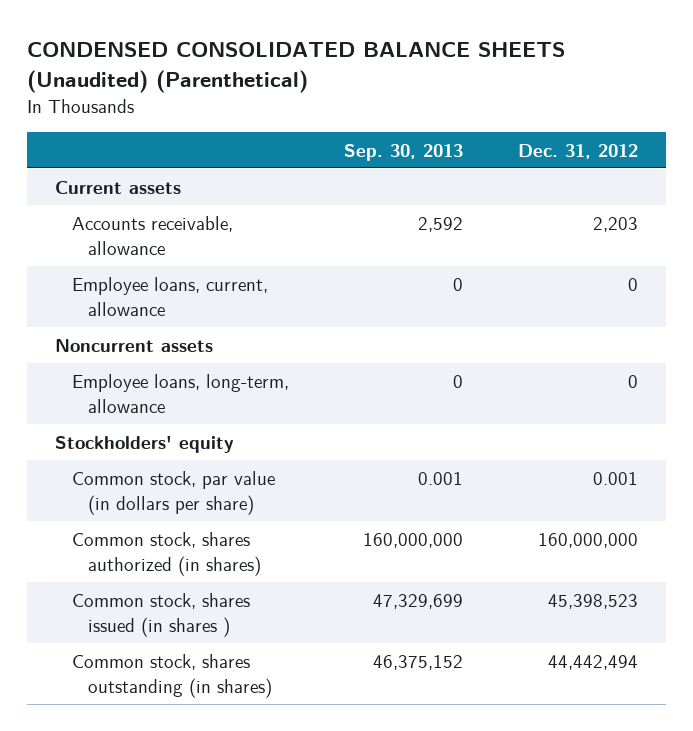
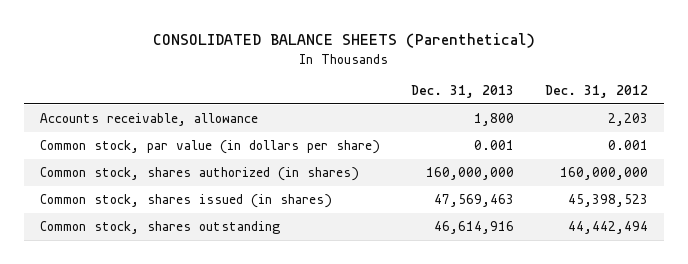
- CONDENSED CONSOLIDATED BALANCE SHEETS (Unaudited) (Parenthetical)
+ CONSOLIDATED BALANCE SHEETS (Parenthetical)
- | Sep. 30, 2013 | Dec. 31, 2012
+ | Dec. 31, 2013 | Dec. 31, 2012
- Current assets
- Employee loans, current, allowance | 0 | 0
- Noncurrent assets
- Employee loans, long-term, allowance | 0 | 0
- Stockholders' equity
- Common stock, shares issued (in shares ) | 47,329,699 | 45,398,523
- Common stock, shares outstanding (in shares) | 46,375,152 | 44,442,494
+ Common stock, shares issued (in shares) | 47,569,463 | 45,398,523
+ Common stock, shares outstanding | 46,614,916 | 44,442,494

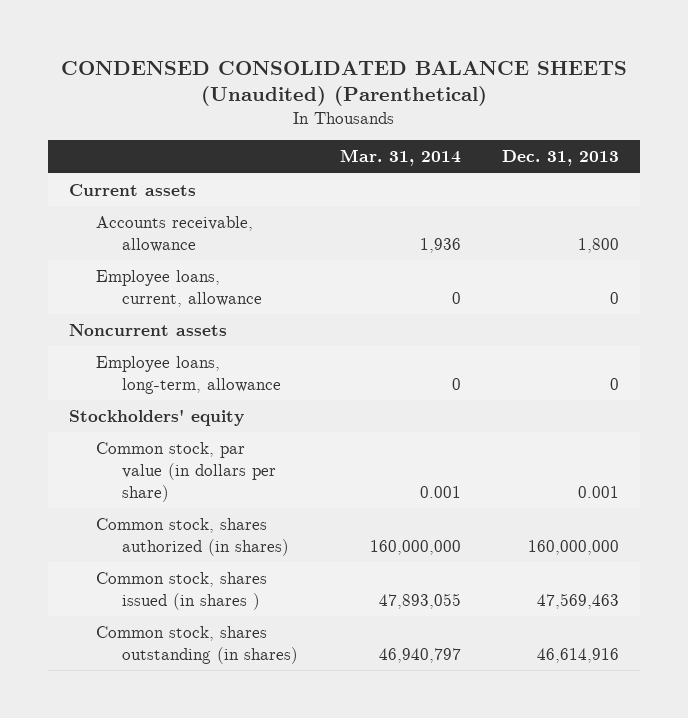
- CONSOLIDATED BALANCE SHEETS (Parenthetical)
+ CONDENSED CONSOLIDATED BALANCE SHEETS (Unaudited) (Parenthetical)
- | Dec. 31, 2013 | Dec. 31, 2012
+ | Mar. 31, 2014 | Dec. 31, 2013
+ Current assets
+ Employee loans, current, allowance | 0 | 0
+ Noncurrent assets
+ Employee loans, long-term, allowance | 0 | 0
+ Stockholders' equity
- Common stock, shares issued (in shares) | 47,569,463 | 45,398,523
- Common stock, shares outstanding | 46,614,916 | 44,442,494
+ Common stock, shares issued (in shares ) | 47,893,055 | 47,569,463
+ Common stock, shares outstanding (in shares) | 46,940,797 | 46,614,916

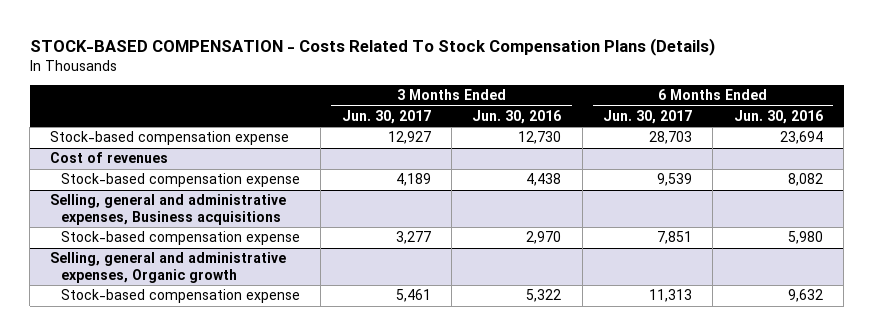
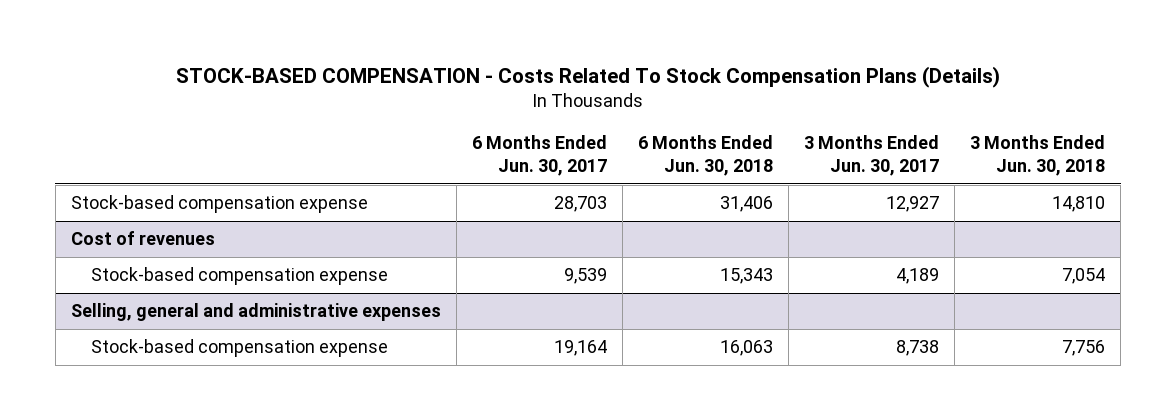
- | 3 Months Ended Jun. 30, 2017 | 3 Months Ended Jun. 30, 2016 | 6 Months Ended Jun. 30, 2017 | 6 Months Ended Jun. 30, 2016
+ | 6 Months Ended Jun. 30, 2017 | 6 Months Ended Jun. 30, 2018 | 3 Months Ended Jun. 30, 2017 | 3 Months Ended Jun. 30, 2018
- Selling, general and administrative expenses, Business acquisitions
- Stock-based compensation expense | 3,277 | 2,970 | 7,851 | 5,980
- Selling, general and administrative expenses, Organic growth
- Stock-based compensation expense | 5,461 | 5,322 | 11,313 | 9,632
+ Selling, general and administrative expenses
+ Stock-based compensation expense | 19,164 | 16,063 | 8,738 | 7,756

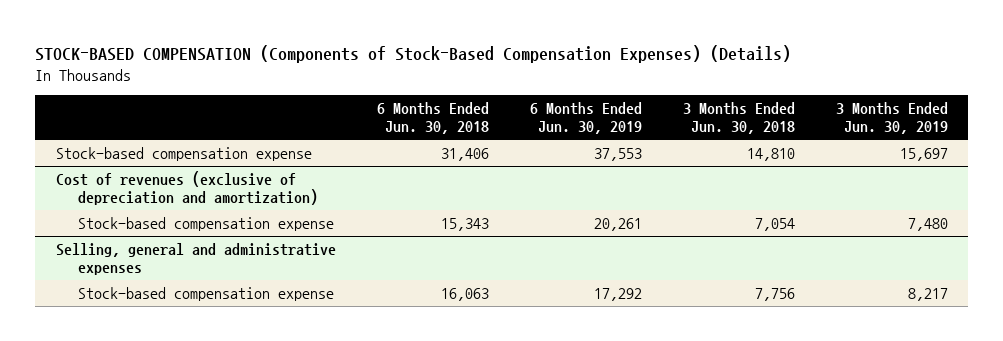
- STOCK-BASED COMPENSATION - Costs Related To Stock Compensation Plans (Details)
+ STOCK-BASED COMPENSATION (Components of Stock-Based Compensation Expenses) (Details)
- | 6 Months Ended Jun. 30, 2017 | 6 Months Ended Jun. 30, 2018 | 3 Months Ended Jun. 30, 2017 | 3 Months Ended Jun. 30, 2018
+ | 6 Months Ended Jun. 30, 2018 | 6 Months Ended Jun. 30, 2019 | 3 Months Ended Jun. 30, 2018 | 3 Months Ended Jun. 30, 2019
- Cost of revenues
+ Cost of revenues (exclusive of depreciation and amortization)

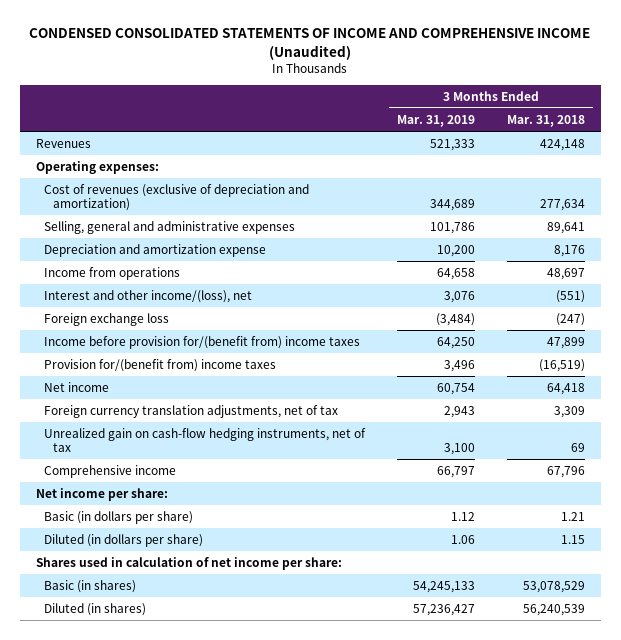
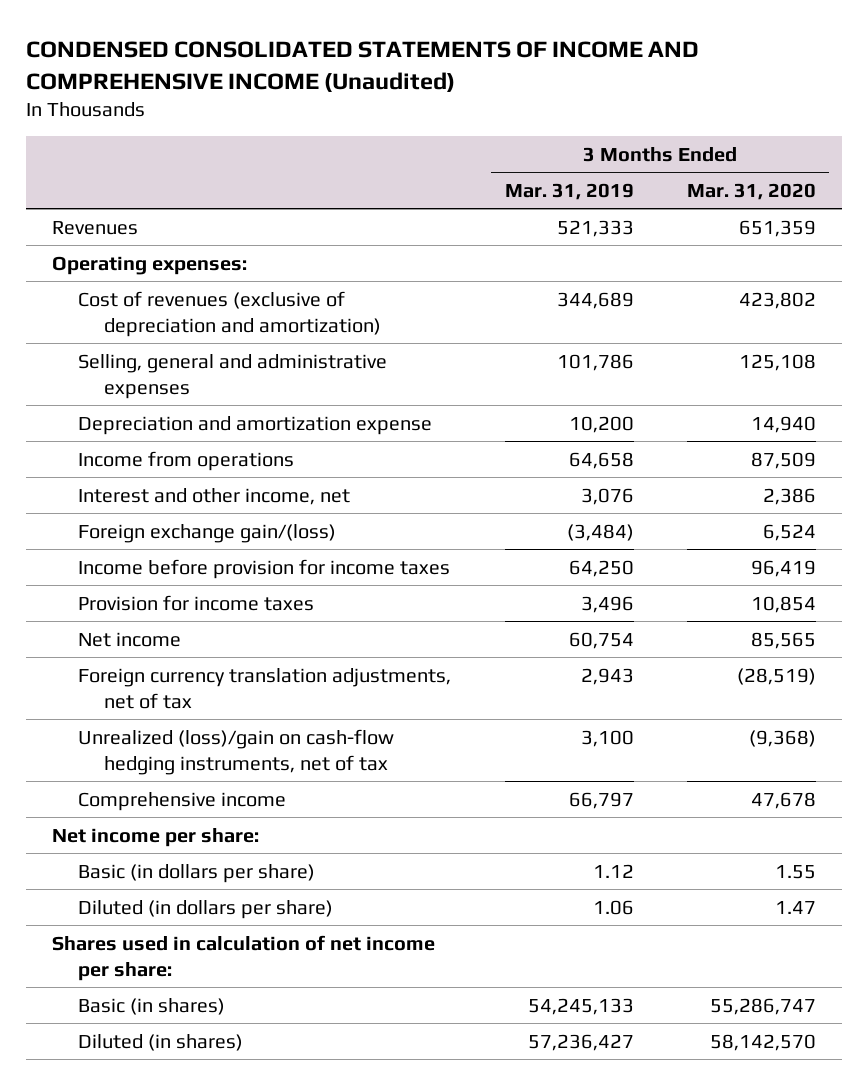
- | 3 Months Ended Mar. 31, 2019 | 3 Months Ended Mar. 31, 2018
+ | 3 Months Ended Mar. 31, 2019 | 3 Months Ended Mar. 31, 2020
- Interest and other income/(loss), net | 3,076 | (551)
- Foreign exchange loss | (3,484) | (247)
- Income before provision for/(benefit from) income taxes | 64,250 | 47,899
- Provision for/(benefit from) income taxes | 3,496 | (16,519)
+ Interest and other income, net | 3,076 | 2,386
+ Foreign exchange gain/(loss) | (3,484) | 6,524
+ Income before provision for income taxes | 64,250 | 96,419
+ Provision for income taxes | 3,496 | 10,854
- Unrealized gain on cash-flow hedging instruments, net of tax | 3,100 | 69
+ Unrealized (loss)/gain on cash-flow hedging instruments, net of tax | 3,100 | (9,368)

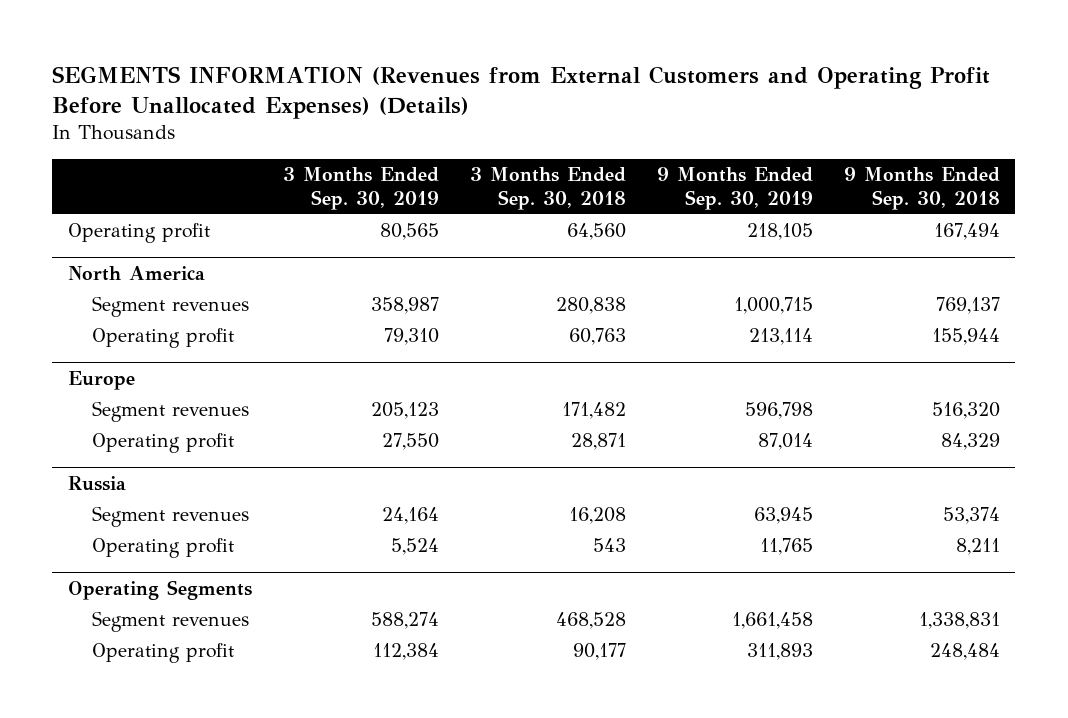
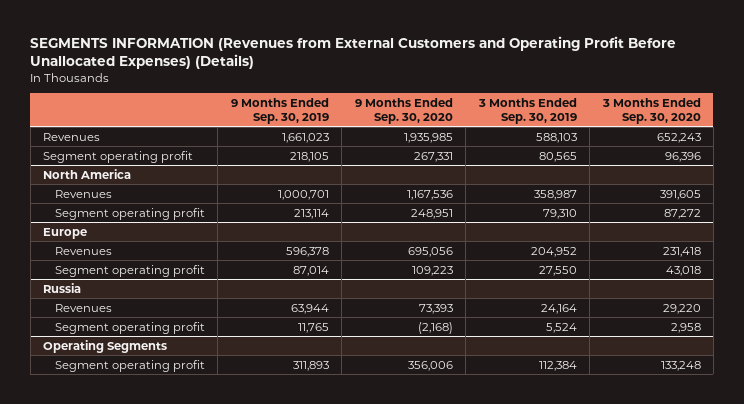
- | 3 Months Ended Sep. 30, 2019 | 3 Months Ended Sep. 30, 2018 | 9 Months Ended Sep. 30, 2019 | 9 Months Ended Sep. 30, 2018
+ | 9 Months Ended Sep. 30, 2019 | 9 Months Ended Sep. 30, 2020 | 3 Months Ended Sep. 30, 2019 | 3 Months Ended Sep. 30, 2020
- Operating profit | 80,565 | 64,560 | 218,105 | 167,494
+ Revenues | 1,661,023 | 1,935,985 | 588,103 | 652,243
+ Segment operating profit | 218,105 | 267,331 | 80,565 | 96,396
@ North America
- Segment revenues | 358,987 | 280,838 | 1,000,715 | 769,137
- Operating profit | 79,310 | 60,763 | 213,114 | 155,944
+ Revenues | 1,000,701 | 1,167,536 | 358,987 | 391,605
+ Segment operating profit | 213,114 | 248,951 | 79,310 | 87,272
@ Europe
- Segment revenues | 205,123 | 171,482 | 596,798 | 516,320
- Operating profit | 27,550 | 28,871 | 87,014 | 84,329
+ Revenues | 596,378 | 695,056 | 204,952 | 231,418
+ Segment operating profit | 87,014 | 109,223 | 27,550 | 43,018
@ Russia
- Segment revenues | 24,164 | 16,208 | 63,945 | 53,374
- Operating profit | 5,524 | 543 | 11,765 | 8,211
+ Revenues | 63,944 | 73,393 | 24,164 | 29,220
+ Segment operating profit | 11,765 | (2,168) | 5,524 | 2,958
@ Operating Segments
- Segment revenues | 588,274 | 468,528 | 1,661,458 | 1,338,831
- Operating profit | 112,384 | 90,177 | 311,893 | 248,484
+ Segment operating profit | 311,893 | 356,006 | 112,384 | 133,248

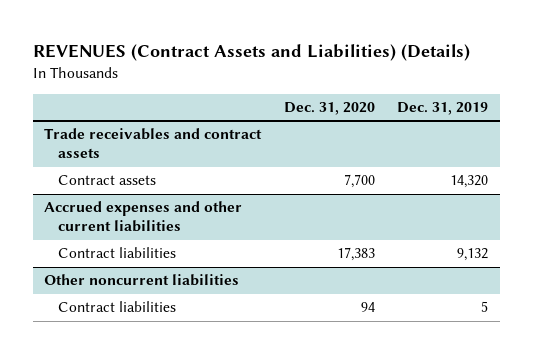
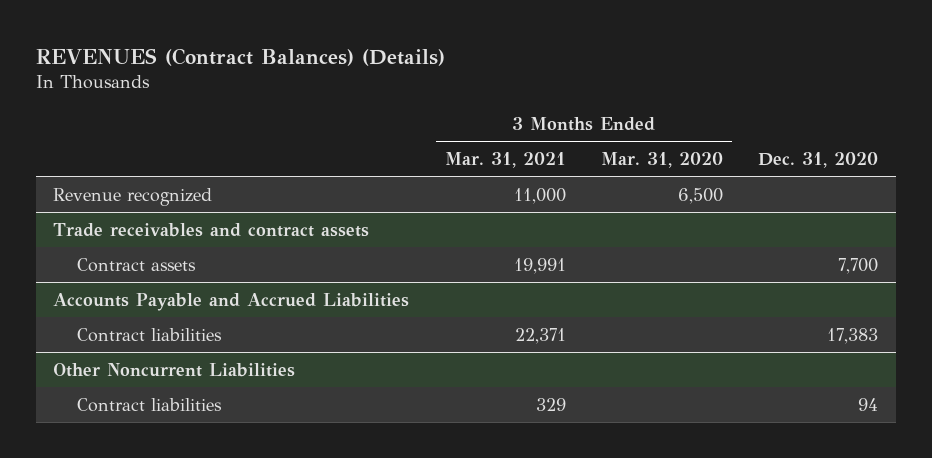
- REVENUES (Contract Assets and Liabilities) (Details)
+ REVENUES (Contract Balances) (Details)
- | Dec. 31, 2020 | Dec. 31, 2019
+ | 3 Months Ended Mar. 31, 2021 | 3 Months Ended Mar. 31, 2020 | Dec. 31, 2020
+ Revenue recognized | 11,000 | 6,500 |
- Accrued expenses and other current liabilities
+ Accounts Payable and Accrued Liabilities
- Other noncurrent liabilities
+ Other Noncurrent Liabilities

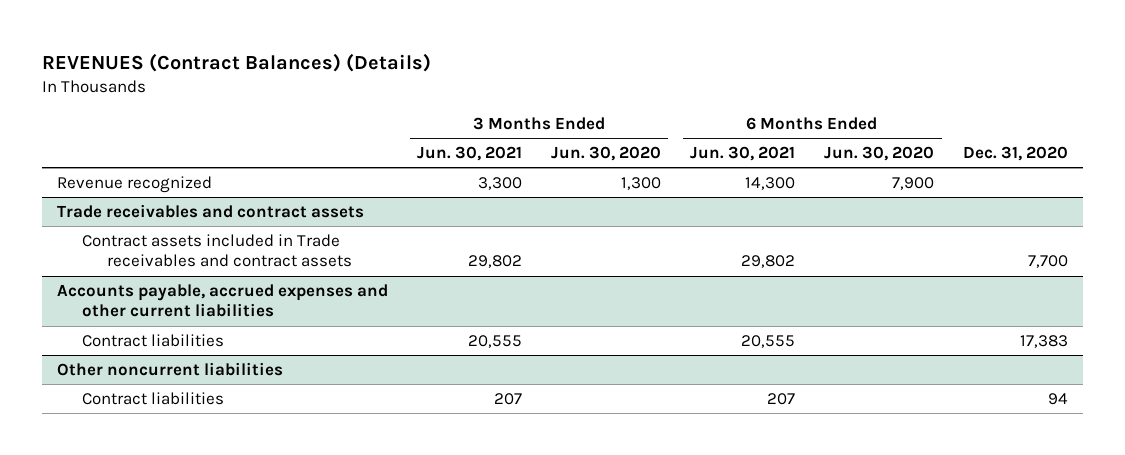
- | 3 Months Ended Mar. 31, 2021 | 3 Months Ended Mar. 31, 2020 | Dec. 31, 2020
+ | 3 Months Ended Jun. 30, 2021 | 3 Months Ended Jun. 30, 2020 | 6 Months Ended Jun. 30, 2021 | 6 Months Ended Jun. 30, 2020 | Dec. 31, 2020
@ Trade receivables and contract assets
- Contract assets | 19,991 | | 7,700
- Accounts Payable and Accrued Liabilities
@ Trade receivables and contract assets
+ Contract assets included in Trade receivables and contract assets | 29,802 | | 29,802 | | 7,700
+ Accounts payable, accrued expenses and other current liabilities
- Other Noncurrent Liabilities
+ Other noncurrent liabilities

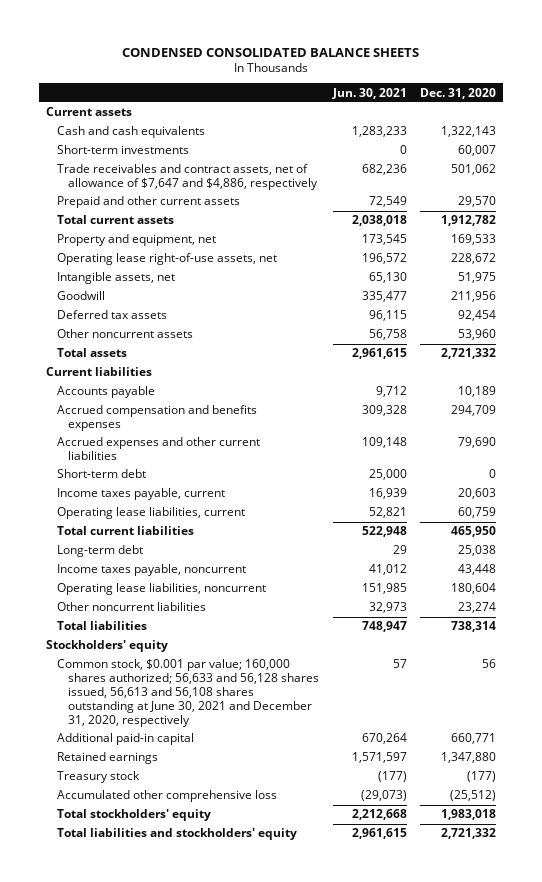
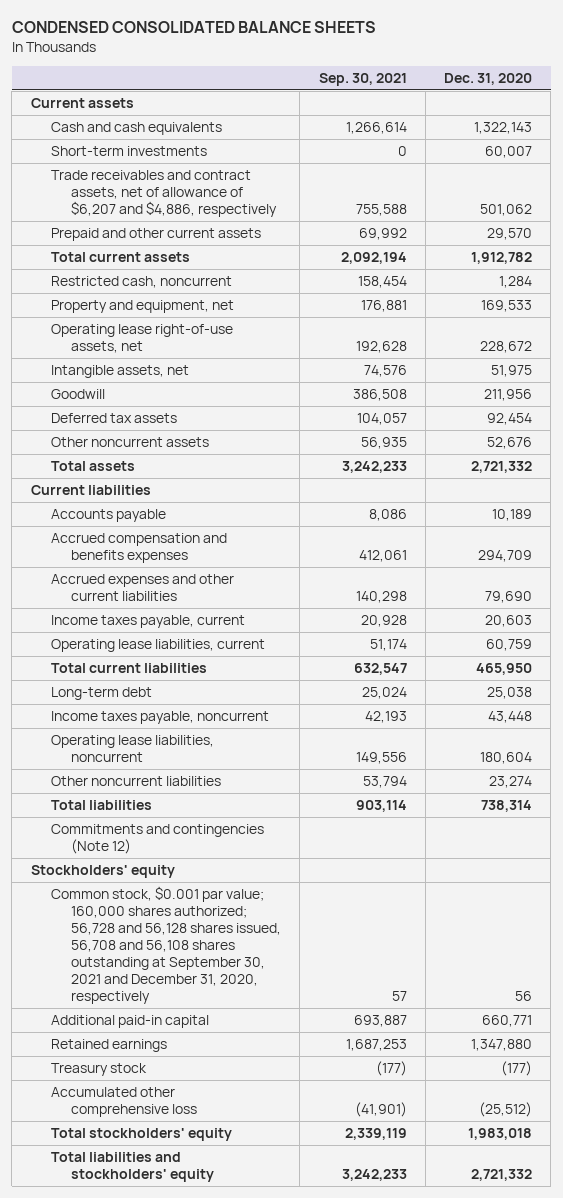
- | Jun. 30, 2021 | Dec. 31, 2020
+ | Sep. 30, 2021 | Dec. 31, 2020
- Trade receivables and contract assets, net of allowance of $7,647 and $4,886, respectively | 682,236 | 501,062
+ Trade receivables and contract assets, net of allowance of $6,207 and $4,886, respectively | 755,588 | 501,062
+ Restricted cash, noncurrent | 158,454 | 1,284
- Other noncurrent assets | 56,758 | 53,960
+ Other noncurrent assets | 56,935 | 52,676
- Short-term debt | 25,000 | 0
+ Commitments and contingencies (Note 12)
- Common stock, $0.001 par value; 160,000 shares authorized; 56,633 and 56,128 shares issued, 56,613 and 56,108 shares outstanding at June 30, 2021 and December 31, 2020, respectively | 57 | 56
+ Common stock, $0.001 par value; 160,000 shares authorized; 56,728 and 56,128 shares issued, 56,708 and 56,108 shares outstanding at September 30, 2021 and December 31, 2020, respectively | 57 | 56

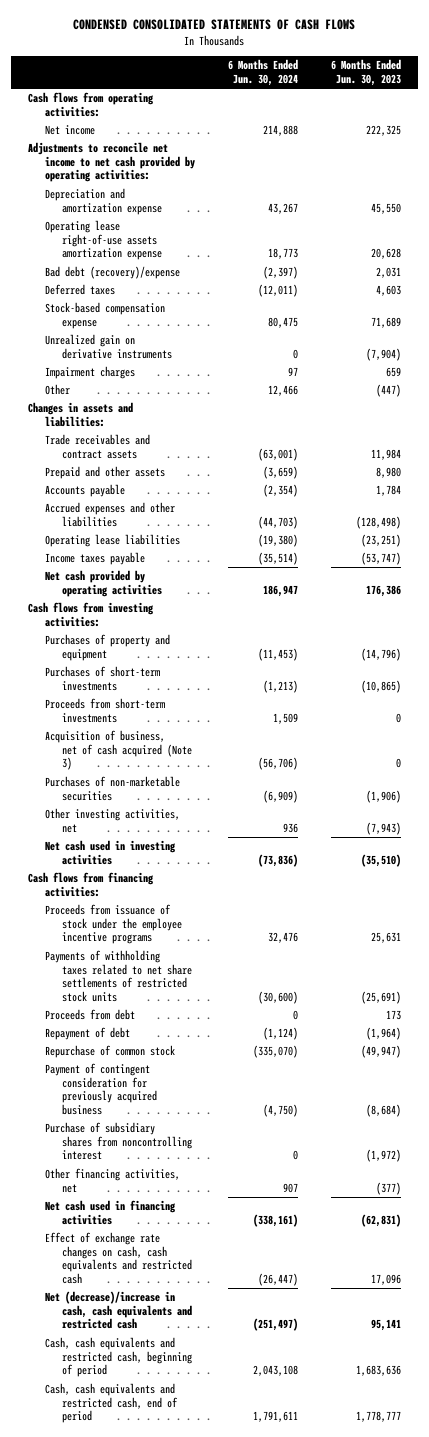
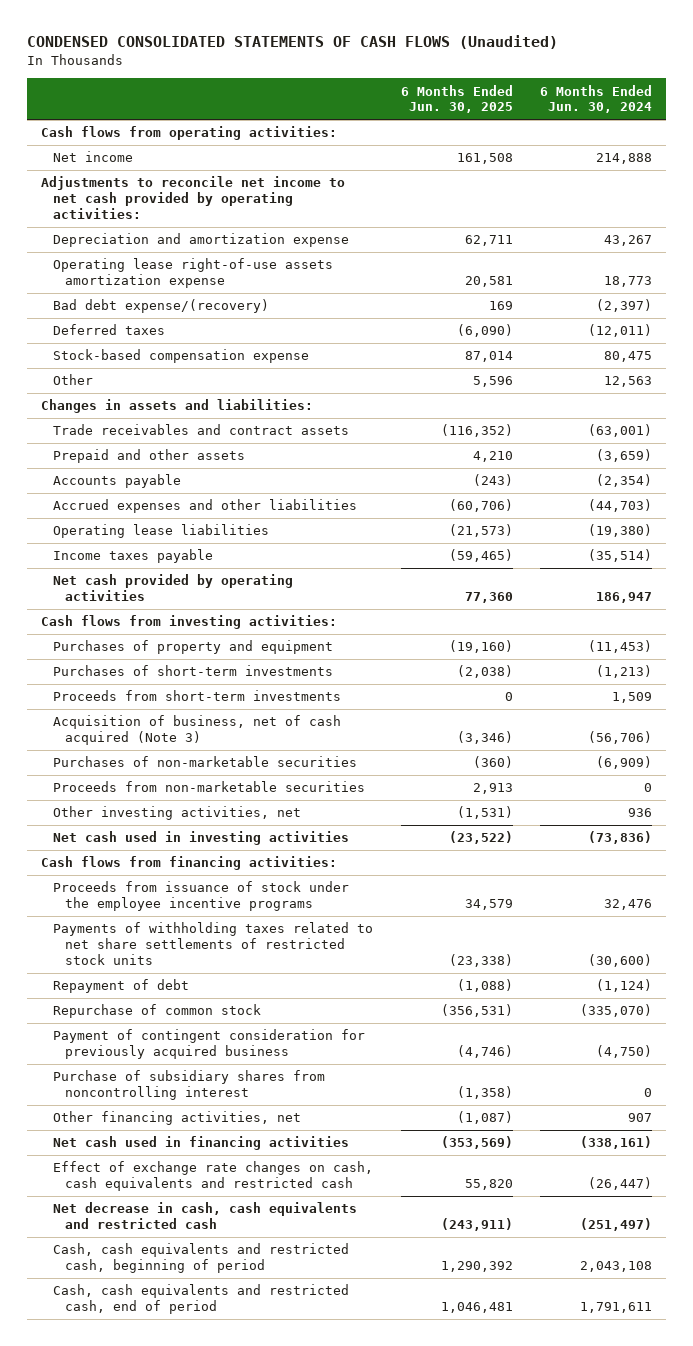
- CONDENSED CONSOLIDATED STATEMENTS OF CASH FLOWS
+ CONDENSED CONSOLIDATED STATEMENTS OF CASH FLOWS (Unaudited)
- | 6 Months Ended Jun. 30, 2024 | 6 Months Ended Jun. 30, 2023
+ | 6 Months Ended Jun. 30, 2025 | 6 Months Ended Jun. 30, 2024
- Bad debt (recovery)/expense | (2,397) | 2,031
+ Bad debt expense/(recovery) | 169 | (2,397)
- Unrealized gain on derivative instruments | 0 | (7,904)
- Impairment charges | 97 | 659
- Other | 12,466 | (447)
+ Other | 5,596 | 12,563
+ Proceeds from non-marketable securities | 2,913 | 0
- Proceeds from debt | 0 | 173
- Net (decrease)/increase in cash, cash equivalents and restricted cash | (251,497) | 95,141
+ Net decrease in cash, cash equivalents and restricted cash | (243,911) | (251,497)

